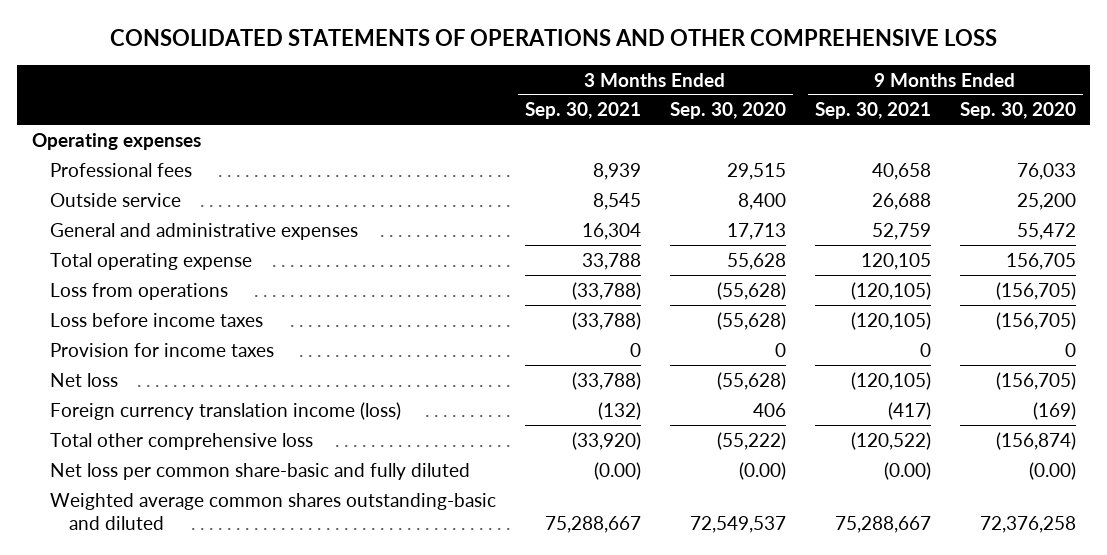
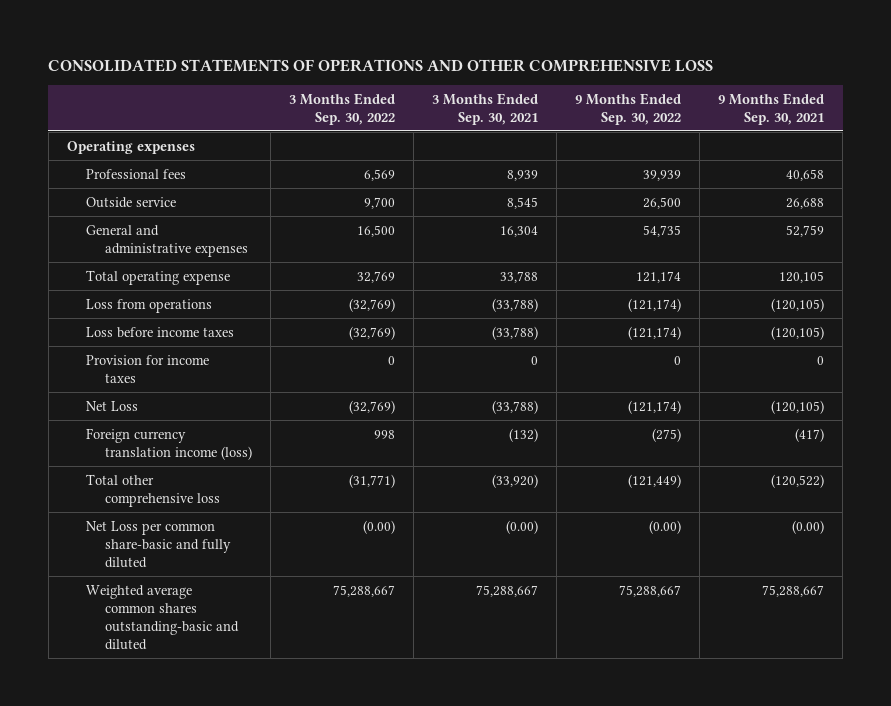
- | 3 Months Ended Sep. 30, 2021 | 3 Months Ended Sep. 30, 2020 | 9 Months Ended Sep. 30, 2021 | 9 Months Ended Sep. 30, 2020
+ | 3 Months Ended Sep. 30, 2022 | 3 Months Ended Sep. 30, 2021 | 9 Months Ended Sep. 30, 2022 | 9 Months Ended Sep. 30, 2021
- Net loss | (33,788) | (55,628) | (120,105) | (156,705)
+ Net Loss | (32,769) | (33,788) | (121,174) | (120,105)
- Net loss per common share-basic and fully diluted | (0.00) | (0.00) | (0.00) | (0.00)
+ Net Loss per common share-basic and fully diluted | (0.00) | (0.00) | (0.00) | (0.00)

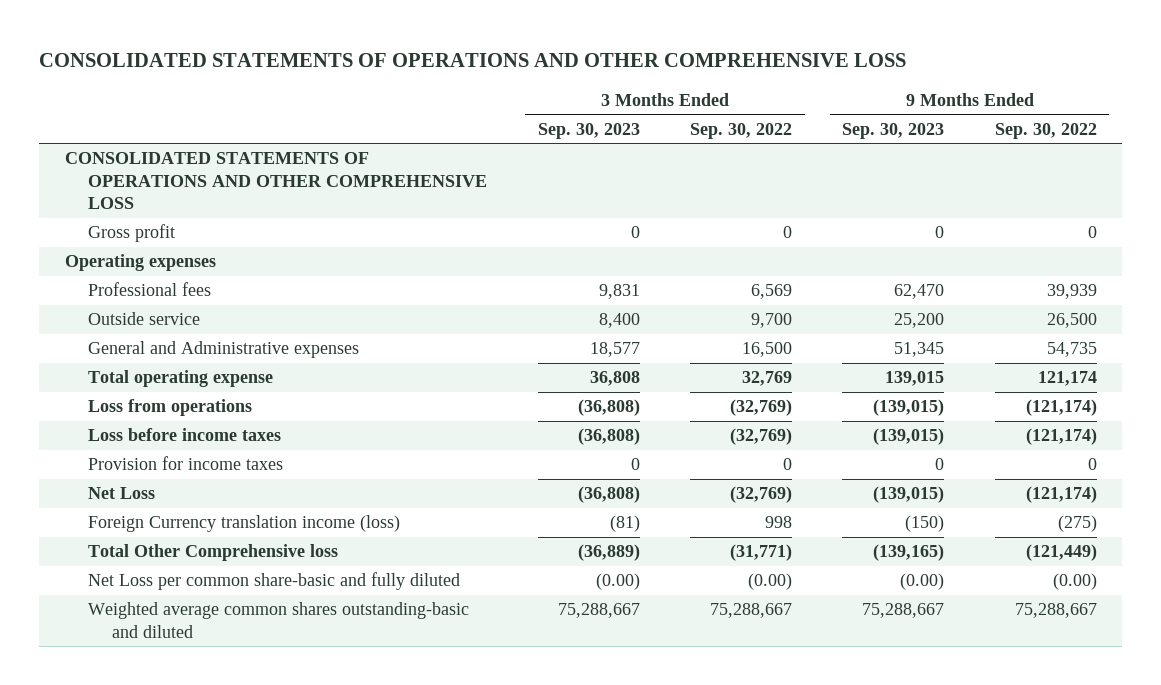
- | 3 Months Ended Sep. 30, 2022 | 3 Months Ended Sep. 30, 2021 | 9 Months Ended Sep. 30, 2022 | 9 Months Ended Sep. 30, 2021
+ | 3 Months Ended Sep. 30, 2023 | 3 Months Ended Sep. 30, 2022 | 9 Months Ended Sep. 30, 2023 | 9 Months Ended Sep. 30, 2022
+ CONSOLIDATED STATEMENTS OF OPERATIONS AND OTHER COMPREHENSIVE LOSS
+ Gross profit | 0 | 0 | 0 | 0
- General and administrative expenses | 16,500 | 16,304 | 54,735 | 52,759
+ General and Administrative expenses | 18,577 | 16,500 | 51,345 | 54,735
- Foreign currency translation income (loss) | 998 | (132) | (275) | (417)
- Total other comprehensive loss | (31,771) | (33,920) | (121,449) | (120,522)
+ Foreign Currency translation income (loss) | (81) | 998 | (150) | (275)
+ Total Other Comprehensive loss | (36,889) | (31,771) | (139,165) | (121,449)

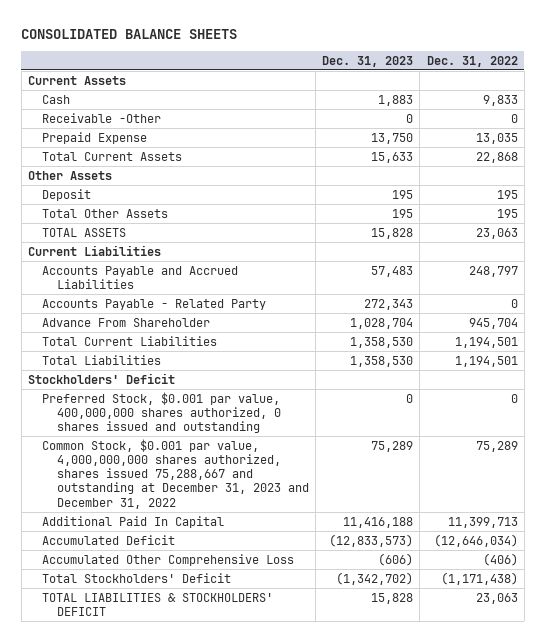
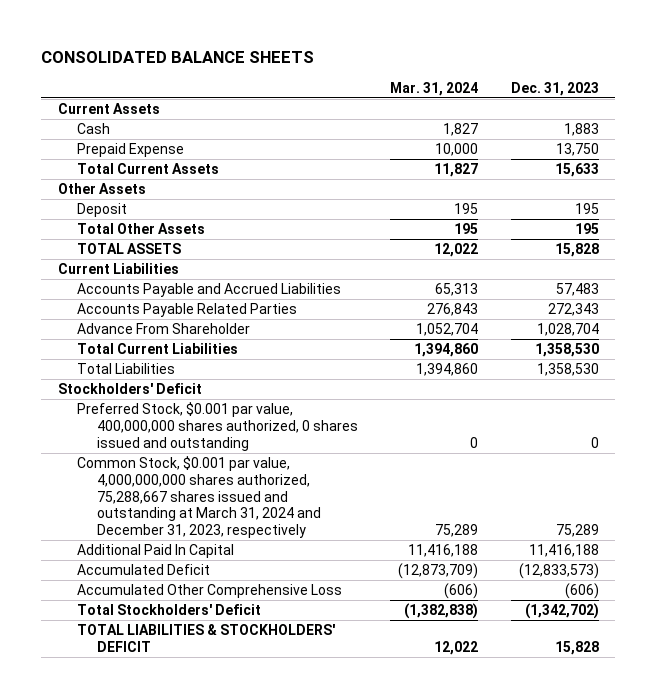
- | Dec. 31, 2023 | Dec. 31, 2022
+ | Mar. 31, 2024 | Dec. 31, 2023
- Receivable -Other | 0 | 0
- Accounts Payable - Related Party | 272,343 | 0
+ Accounts Payable Related Parties | 276,843 | 272,343
- Common Stock, $0.001 par value, 4,000,000,000 shares authorized, shares issued 75,288,667 and outstanding at December 31, 2023 and December 31, 2022 | 75,289 | 75,289
+ Common Stock, $0.001 par value, 4,000,000,000 shares authorized, 75,288,667 shares issued and outstanding at March 31, 2024 and December 31, 2023, respectively | 75,289 | 75,289

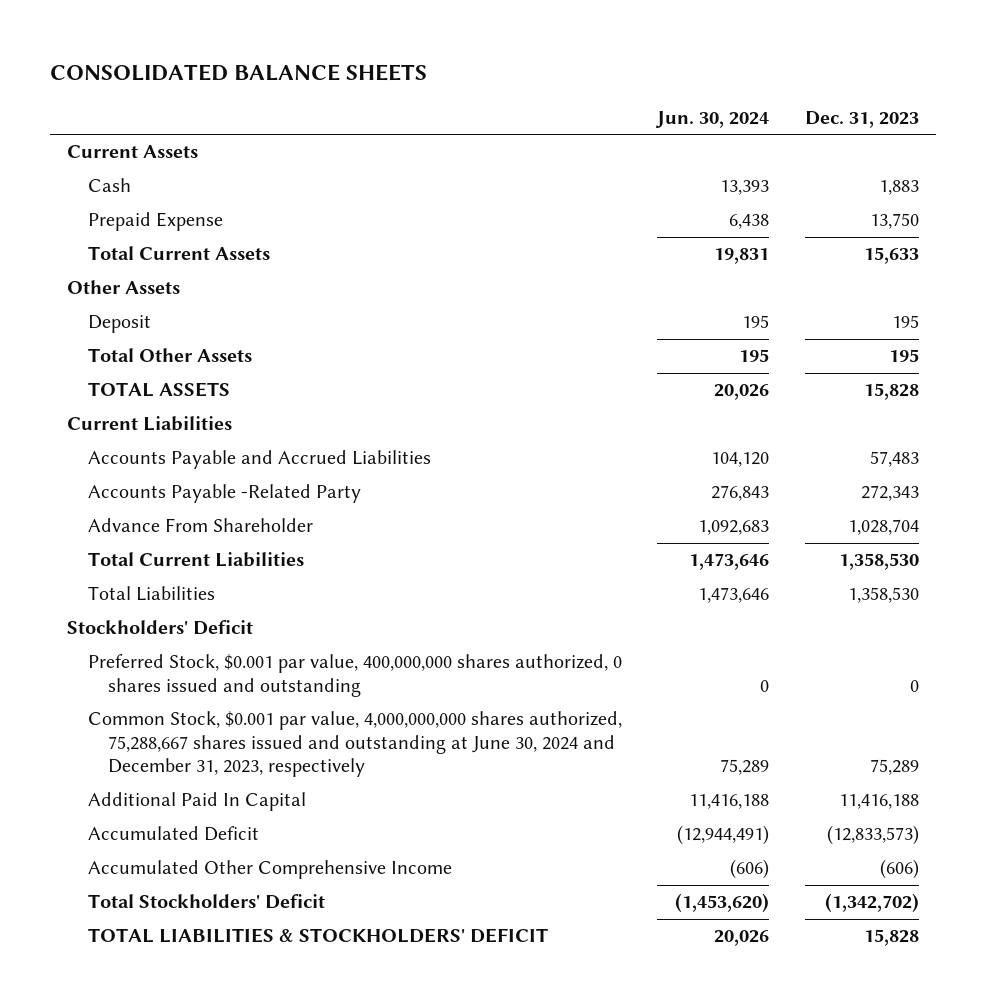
- | Mar. 31, 2024 | Dec. 31, 2023
+ | Jun. 30, 2024 | Dec. 31, 2023
- Accounts Payable Related Parties | 276,843 | 272,343
+ Accounts Payable -Related Party | 276,843 | 272,343
- Common Stock, $0.001 par value, 4,000,000,000 shares authorized, 75,288,667 shares issued and outstanding at March 31, 2024 and December 31, 2023, respectively | 75,289 | 75,289
+ Common Stock, $0.001 par value, 4,000,000,000 shares authorized, 75,288,667 shares issued and outstanding at June 30, 2024 and December 31, 2023, respectively | 75,289 | 75,289
- Accumulated Other Comprehensive Loss | (606) | (606)
+ Accumulated Other Comprehensive Income | (606) | (606)

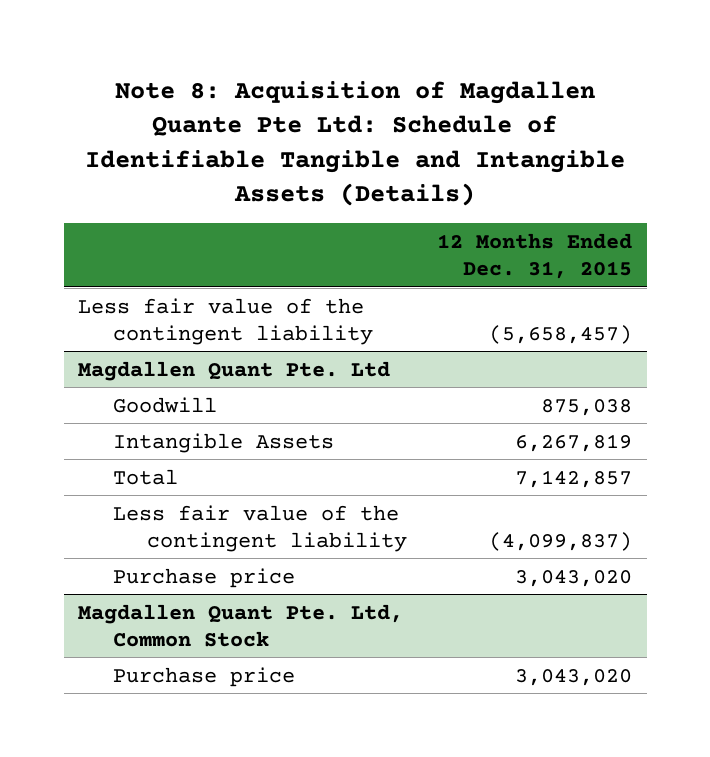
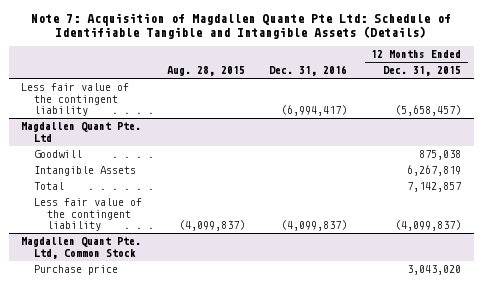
- Note 8: Acquisition of Magdallen Quante Pte Ltd: Schedule of Identifiable Tangible and Intangible Assets (Details)
+ Note 7: Acquisition of Magdallen Quante Pte Ltd: Schedule of Identifiable Tangible and Intangible Assets (Details)
- | 12 Months Ended Dec. 31, 2015
+ | Aug. 28, 2015 | Dec. 31, 2016 | 12 Months Ended Dec. 31, 2015
@ Magdallen Quant Pte. Ltd
- Purchase price | 3,043,020

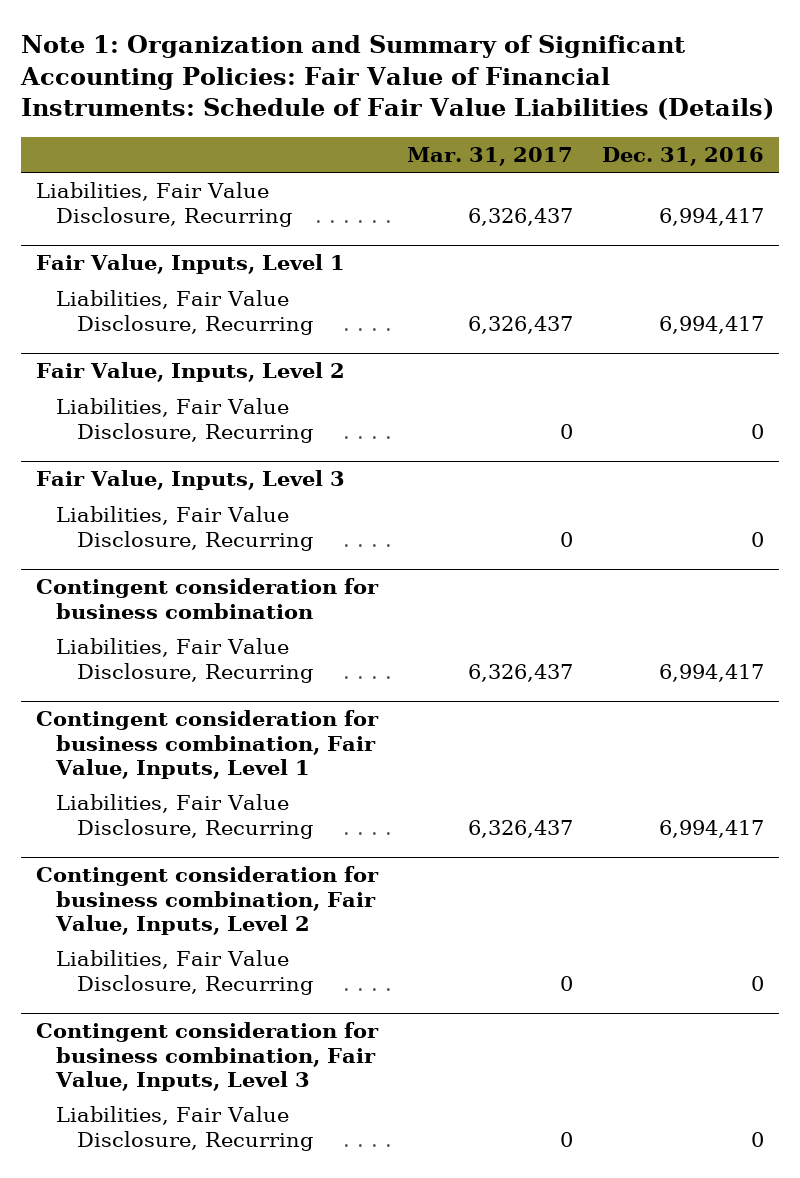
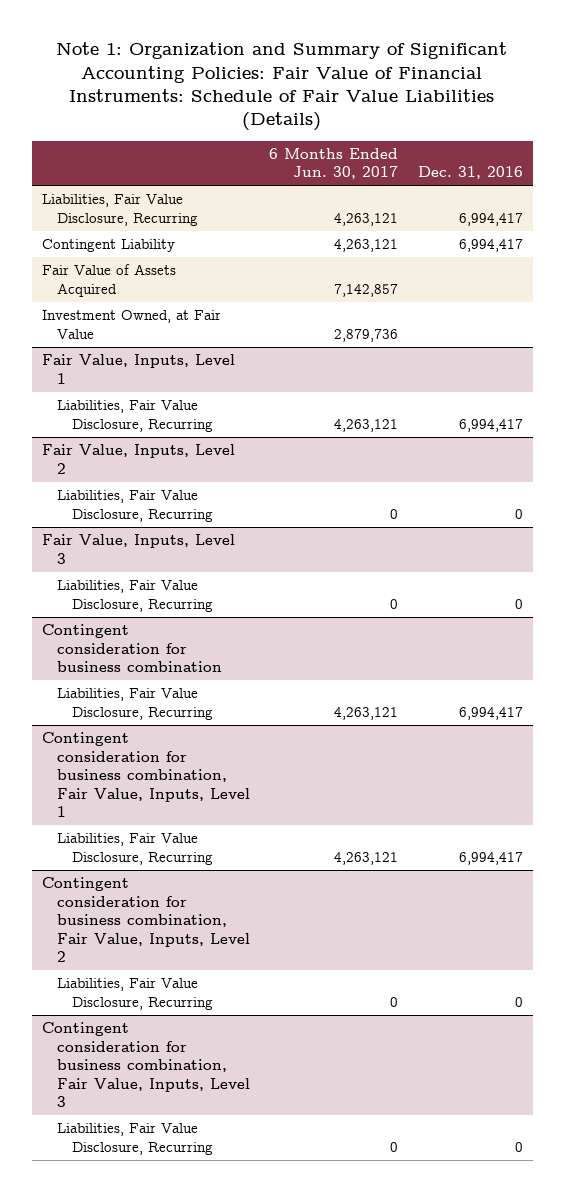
- | Mar. 31, 2017 | Dec. 31, 2016
+ | 6 Months Ended Jun. 30, 2017 | Dec. 31, 2016
+ Contingent Liability | 4,263,121 | 6,994,417
+ Fair Value of Assets Acquired | 7,142,857 |
+ Investment Owned, at Fair Value | 2,879,736 |

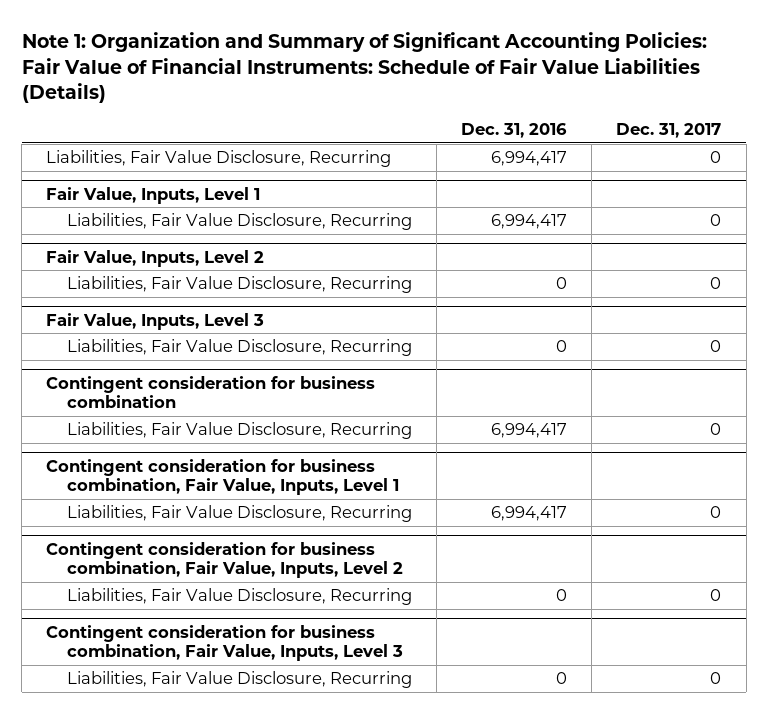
- | 6 Months Ended Jun. 30, 2017 | Dec. 31, 2016
+ | Dec. 31, 2016 | Dec. 31, 2017
- Contingent Liability | 4,263,121 | 6,994,417
- Fair Value of Assets Acquired | 7,142,857 |
- Investment Owned, at Fair Value | 2,879,736 |

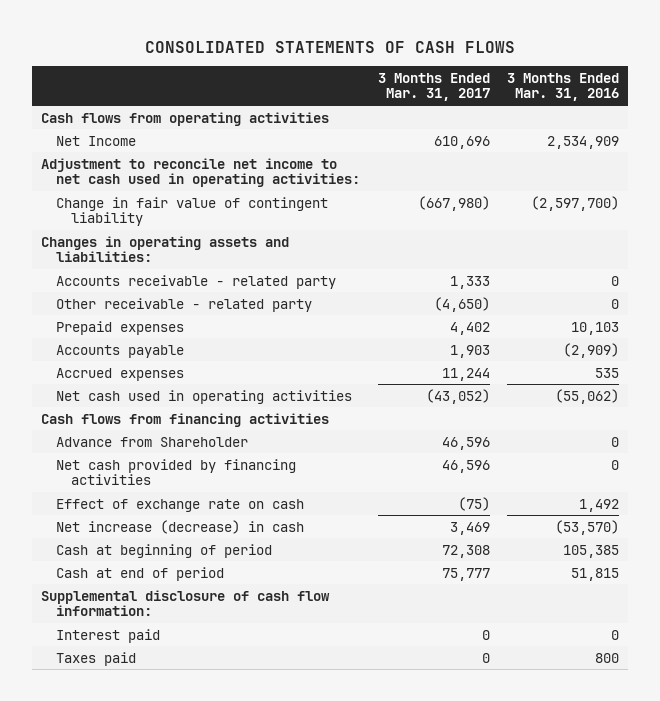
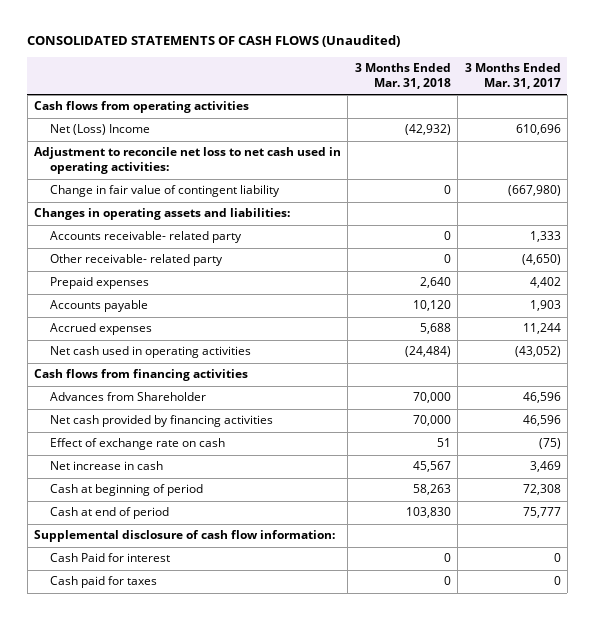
- CONSOLIDATED STATEMENTS OF CASH FLOWS
+ CONSOLIDATED STATEMENTS OF CASH FLOWS (Unaudited)
- | 3 Months Ended Mar. 31, 2017 | 3 Months Ended Mar. 31, 2016
+ | 3 Months Ended Mar. 31, 2018 | 3 Months Ended Mar. 31, 2017
- Net Income | 610,696 | 2,534,909
- Adjustment to reconcile net income to net cash used in operating activities:
+ Net (Loss) Income | (42,932) | 610,696
+ Adjustment to reconcile net loss to net cash used in operating activities:
- Accounts receivable - related party | 1,333 | 0
- Other receivable - related party | (4,650) | 0
+ Accounts receivable- related party | 0 | 1,333
+ Other receivable- related party | 0 | (4,650)
- Advance from Shareholder | 46,596 | 0
+ Advances from Shareholder | 70,000 | 46,596
- Net increase (decrease) in cash | 3,469 | (53,570)
+ Net increase in cash | 45,567 | 3,469
- Interest paid | 0 | 0
- Taxes paid | 0 | 800
+ Cash Paid for interest | 0 | 0
+ Cash paid for taxes | 0 | 0

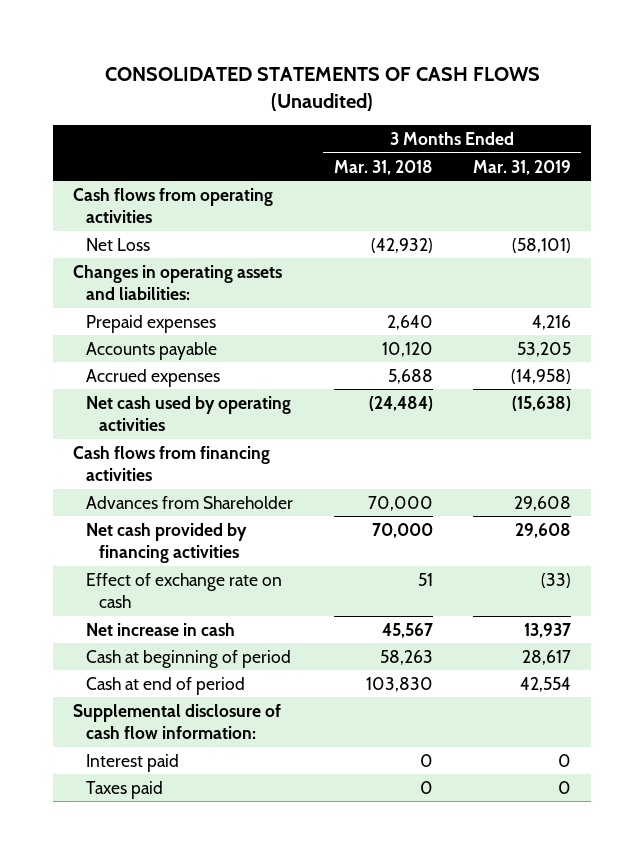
- | 3 Months Ended Mar. 31, 2018 | 3 Months Ended Mar. 31, 2017
+ | 3 Months Ended Mar. 31, 2018 | 3 Months Ended Mar. 31, 2019
- Net (Loss) Income | (42,932) | 610,696
- Adjustment to reconcile net loss to net cash used in operating activities:
- Change in fair value of contingent liability | 0 | (667,980)
+ Net Loss | (42,932) | (58,101)
- Accounts receivable- related party | 0 | 1,333
- Other receivable- related party | 0 | (4,650)
- Net cash used in operating activities | (24,484) | (43,052)
+ Net cash used by operating activities | (24,484) | (15,638)
- Cash Paid for interest | 0 | 0
- Cash paid for taxes | 0 | 0
+ Interest paid | 0 | 0
+ Taxes paid | 0 | 0

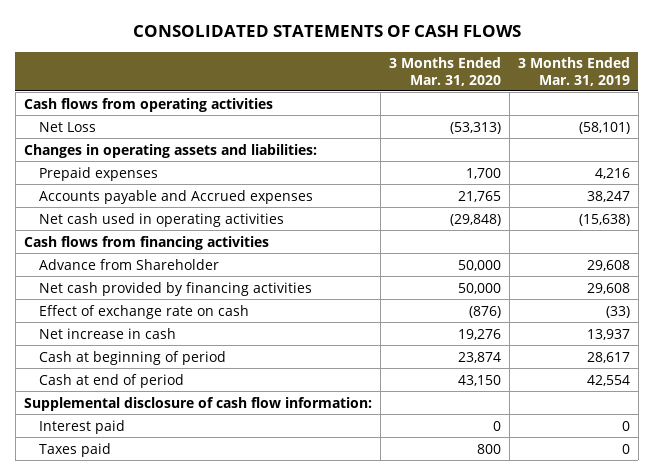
- CONSOLIDATED STATEMENTS OF CASH FLOWS (Unaudited)
+ CONSOLIDATED STATEMENTS OF CASH FLOWS
- | 3 Months Ended Mar. 31, 2018 | 3 Months Ended Mar. 31, 2019
+ | 3 Months Ended Mar. 31, 2020 | 3 Months Ended Mar. 31, 2019
- Accounts payable | 10,120 | 53,205
- Accrued expenses | 5,688 | (14,958)
- Net cash used by operating activities | (24,484) | (15,638)
+ Accounts payable and Accrued expenses | 21,765 | 38,247
+ Net cash used in operating activities | (29,848) | (15,638)
- Advances from Shareholder | 70,000 | 29,608
+ Advance from Shareholder | 50,000 | 29,608

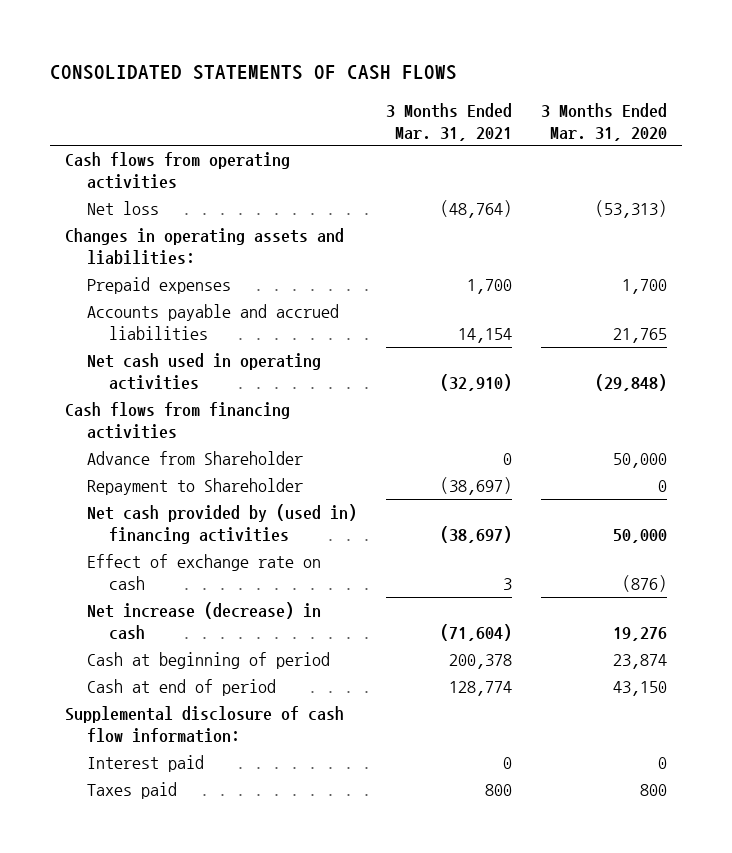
- | 3 Months Ended Mar. 31, 2020 | 3 Months Ended Mar. 31, 2019
+ | 3 Months Ended Mar. 31, 2021 | 3 Months Ended Mar. 31, 2020
- Net Loss | (53,313) | (58,101)
+ Net loss | (48,764) | (53,313)
- Accounts payable and Accrued expenses | 21,765 | 38,247
+ Accounts payable and accrued liabilities | 14,154 | 21,765
- Net cash provided by financing activities | 50,000 | 29,608
+ Repayment to Shareholder | (38,697) | 0
+ Net cash provided by (used in) financing activities | (38,697) | 50,000
- Net increase in cash | 19,276 | 13,937
+ Net increase (decrease) in cash | (71,604) | 19,276

